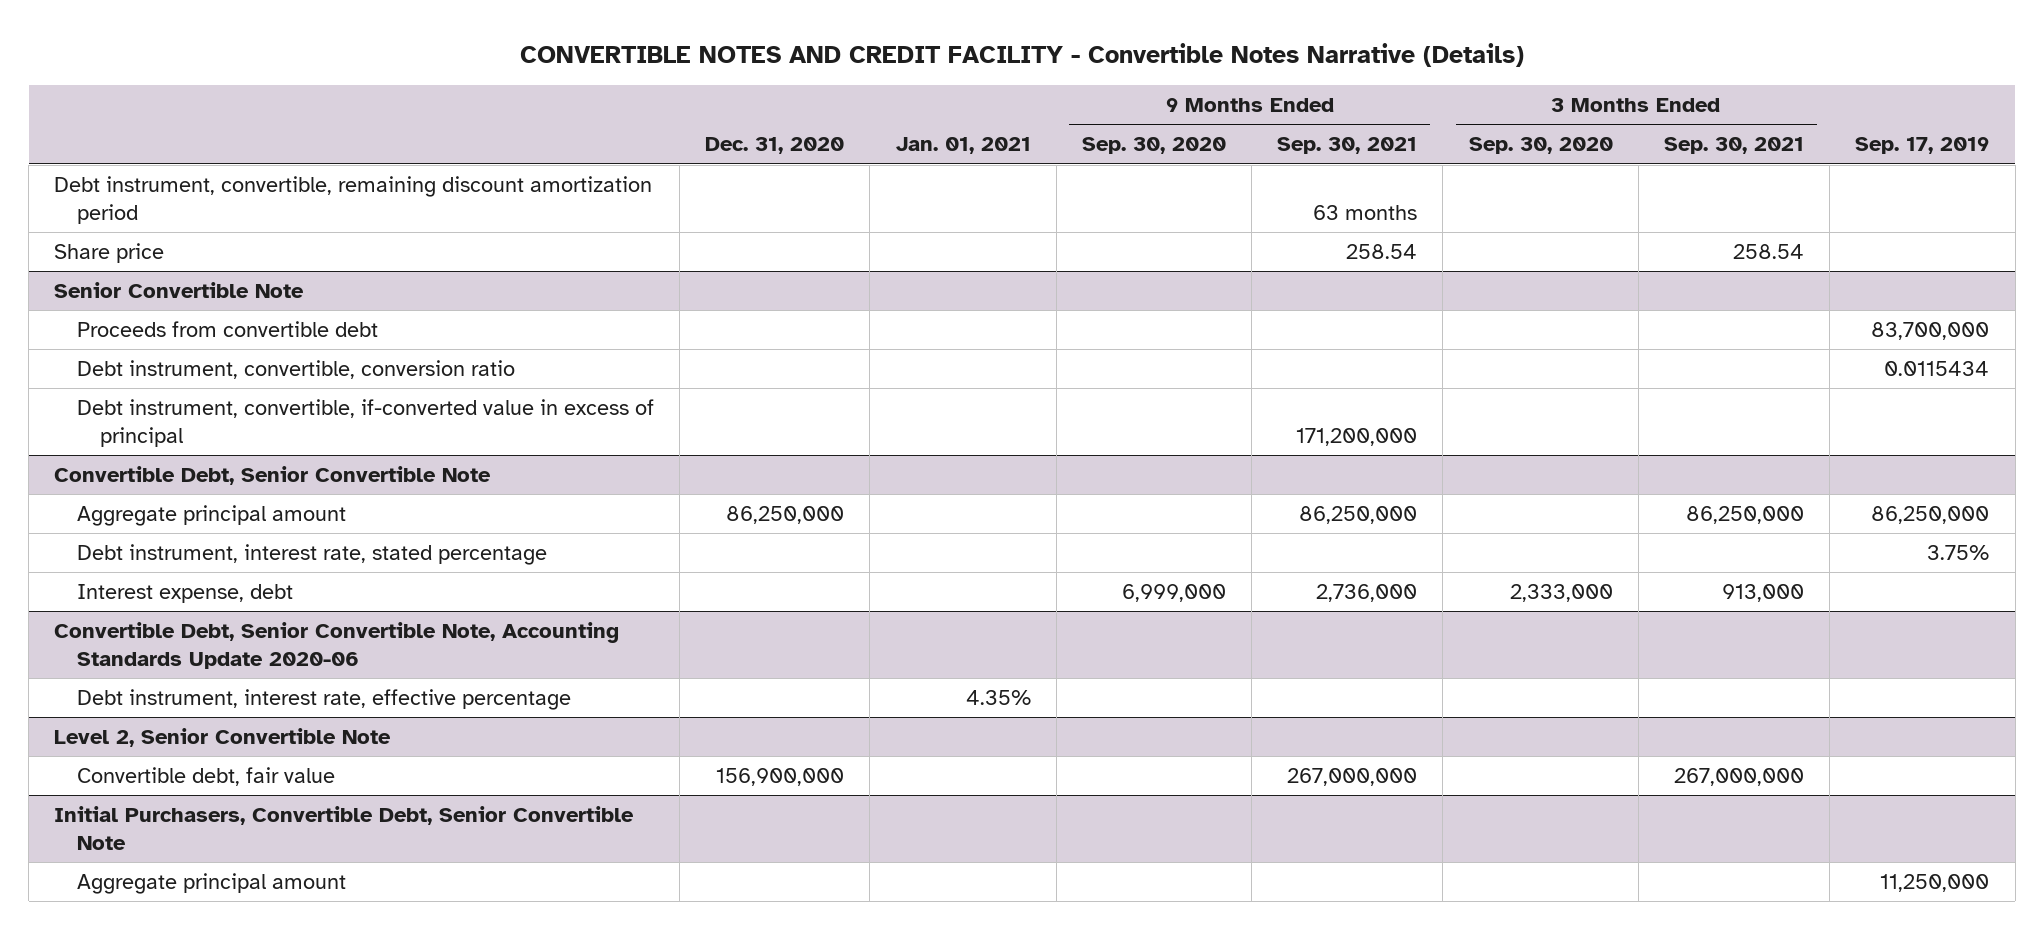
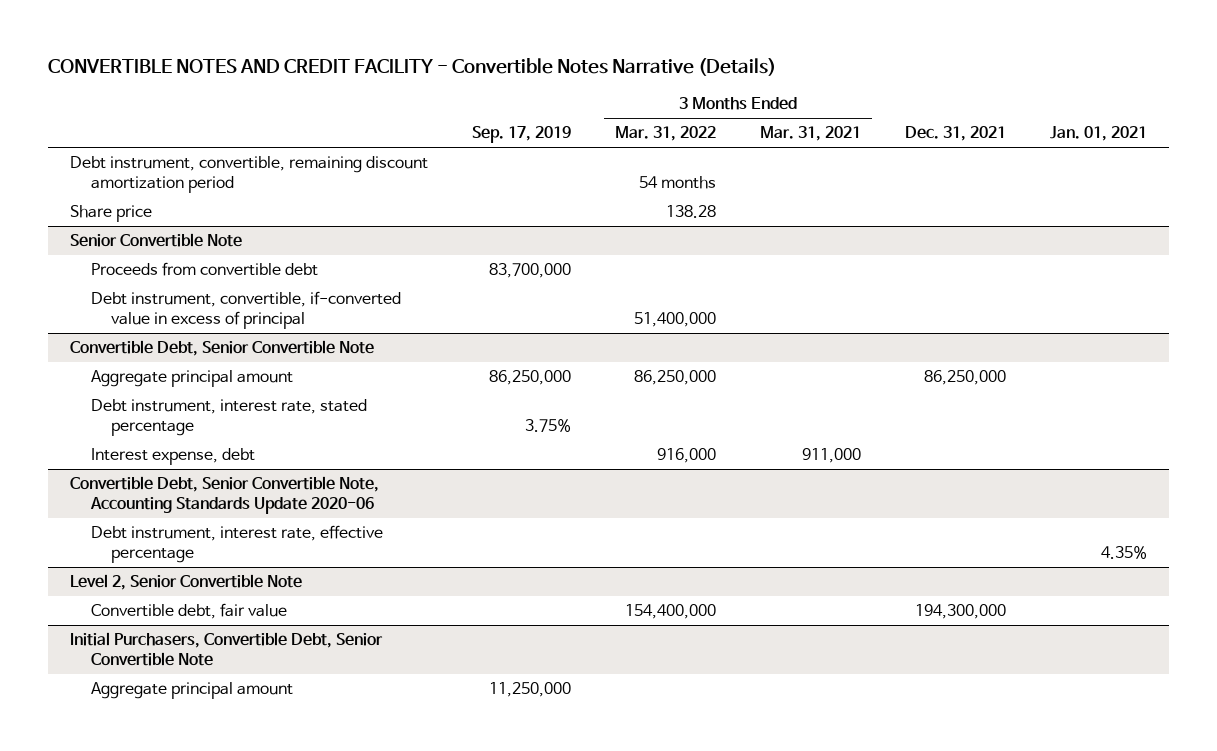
- | Dec. 31, 2020 | Jan. 01, 2021 | 9 Months Ended Sep. 30, 2020 | 9 Months Ended Sep. 30, 2021 | 3 Months Ended Sep. 30, 2020 | 3 Months Ended Sep. 30, 2021 | Sep. 17, 2019
+ | Sep. 17, 2019 | 3 Months Ended Mar. 31, 2022 | 3 Months Ended Mar. 31, 2021 | Dec. 31, 2021 | Jan. 01, 2021
@ Senior Convertible Note
- Debt instrument, convertible, conversion ratio | | | | | | | 0.0115434

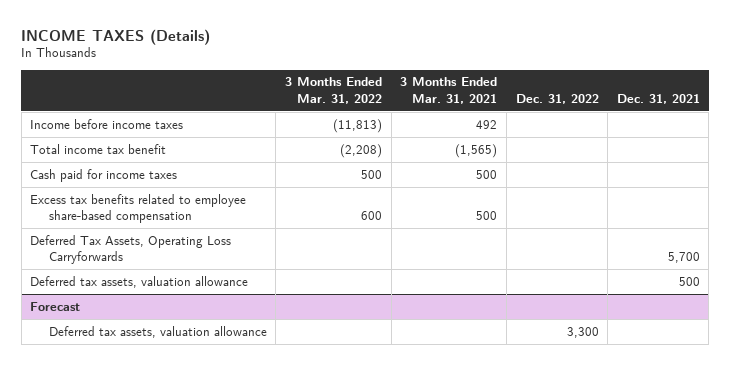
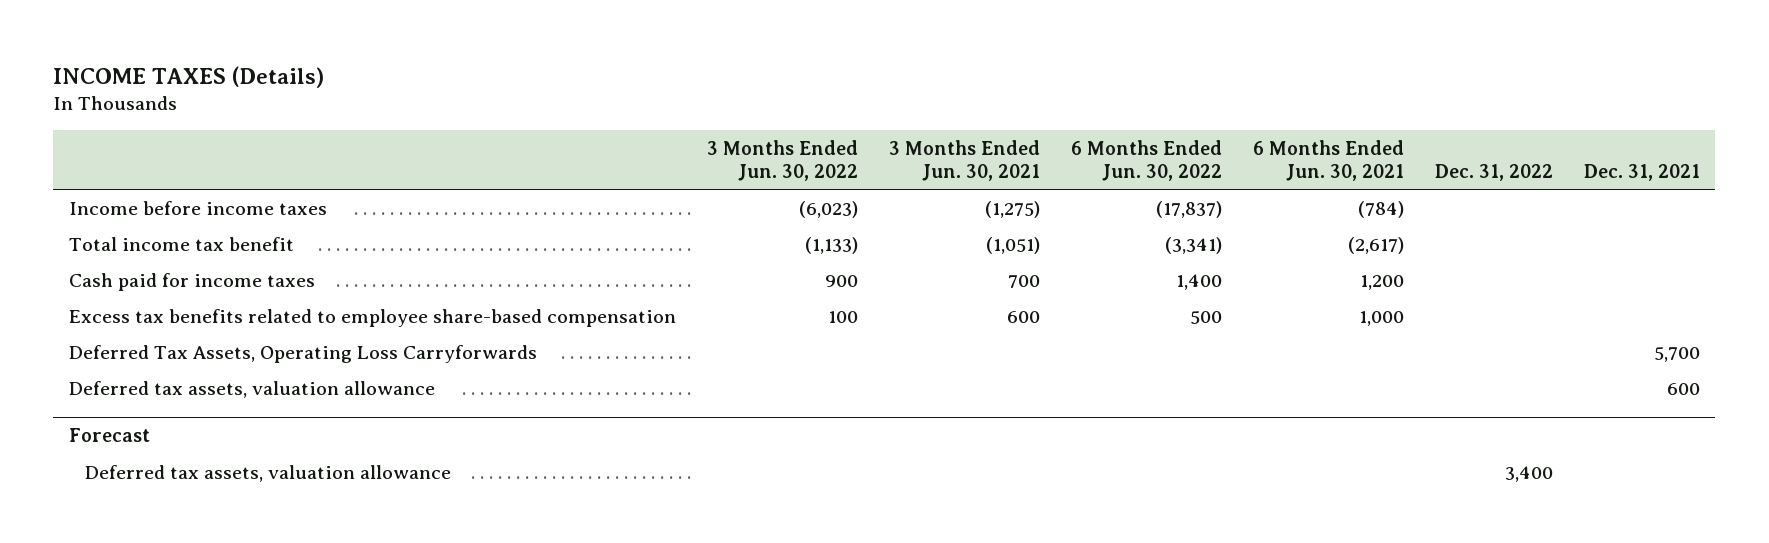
- | 3 Months Ended Mar. 31, 2022 | 3 Months Ended Mar. 31, 2021 | Dec. 31, 2022 | Dec. 31, 2021
+ | 3 Months Ended Jun. 30, 2022 | 3 Months Ended Jun. 30, 2021 | 6 Months Ended Jun. 30, 2022 | 6 Months Ended Jun. 30, 2021 | Dec. 31, 2022 | Dec. 31, 2021
- Deferred tax assets, valuation allowance | | | | 500
+ Deferred tax assets, valuation allowance | | | | | | 600
@ Forecast
- Deferred tax assets, valuation allowance | | | 3,300 |
+ Deferred tax assets, valuation allowance | | | | | 3,400 |

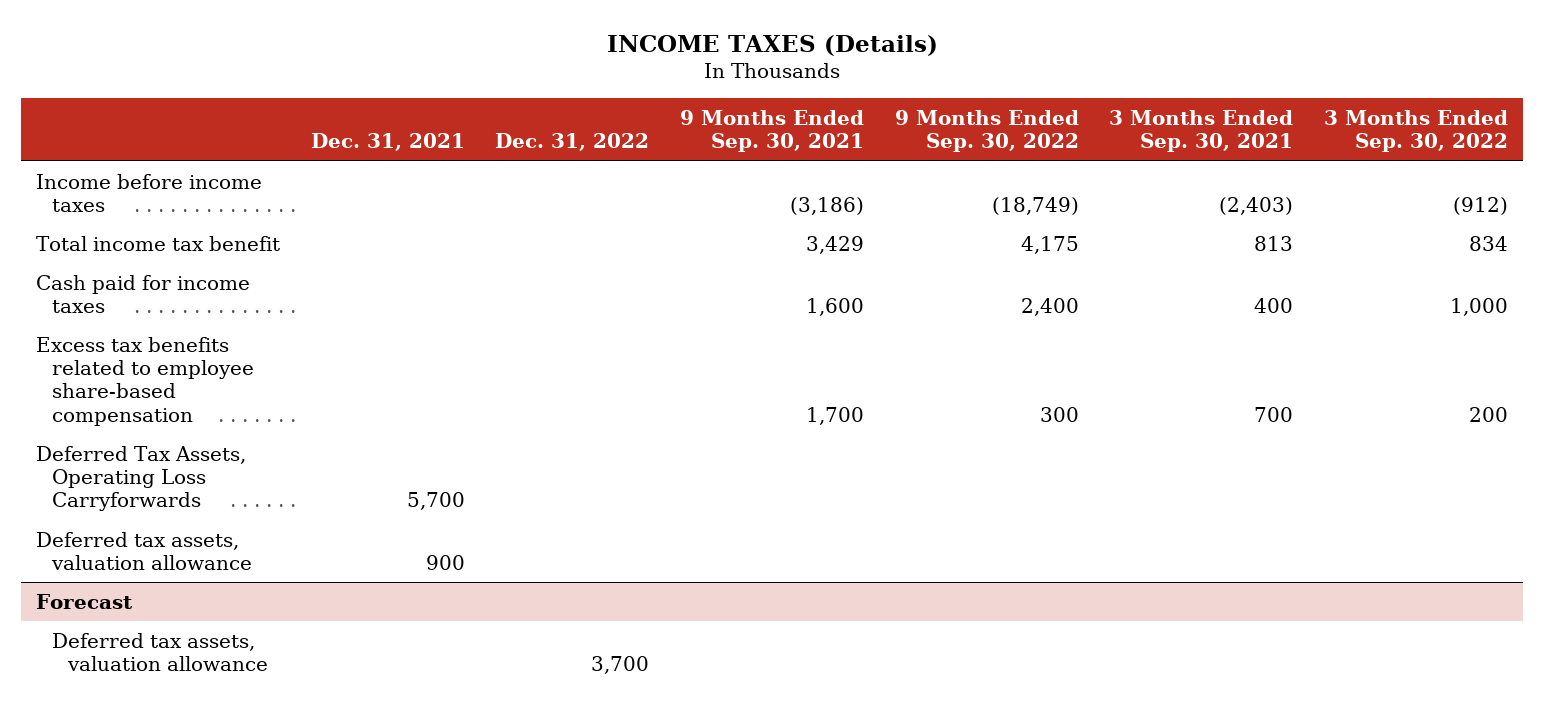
- | 3 Months Ended Jun. 30, 2022 | 3 Months Ended Jun. 30, 2021 | 6 Months Ended Jun. 30, 2022 | 6 Months Ended Jun. 30, 2021 | Dec. 31, 2022 | Dec. 31, 2021
+ | Dec. 31, 2021 | Dec. 31, 2022 | 9 Months Ended Sep. 30, 2021 | 9 Months Ended Sep. 30, 2022 | 3 Months Ended Sep. 30, 2021 | 3 Months Ended Sep. 30, 2022
- Deferred tax assets, valuation allowance | | | | | | 600
+ Deferred tax assets, valuation allowance | 900 | | | | |
@ Forecast
- Deferred tax assets, valuation allowance | | | | | 3,400 |
+ Deferred tax assets, valuation allowance | | 3,700 | | | |

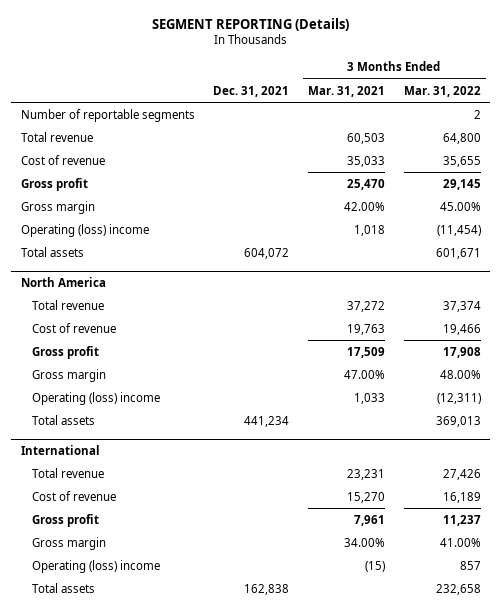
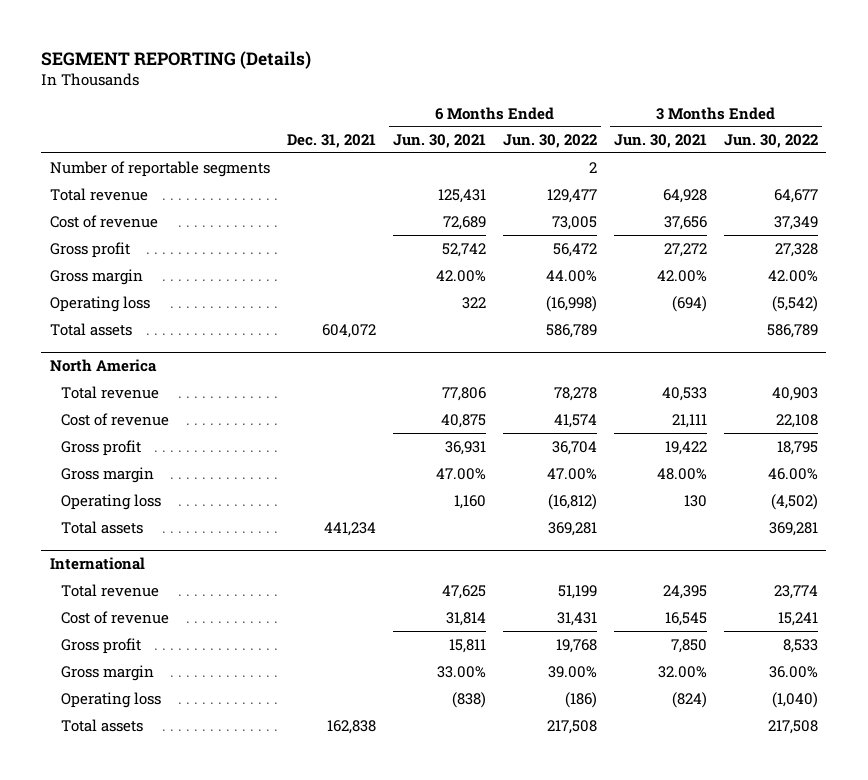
- | Dec. 31, 2021 | 3 Months Ended Mar. 31, 2021 | 3 Months Ended Mar. 31, 2022
+ | Dec. 31, 2021 | 6 Months Ended Jun. 30, 2021 | 6 Months Ended Jun. 30, 2022 | 3 Months Ended Jun. 30, 2021 | 3 Months Ended Jun. 30, 2022
- Operating (loss) income | | 1,018 | (11,454)
+ Operating loss | | 322 | (16,998) | (694) | (5,542)
@ North America
- Operating (loss) income | | 1,033 | (12,311)
+ Operating loss | | 1,160 | (16,812) | 130 | (4,502)
@ International
- Operating (loss) income | | (15) | 857
+ Operating loss | | (838) | (186) | (824) | (1,040)

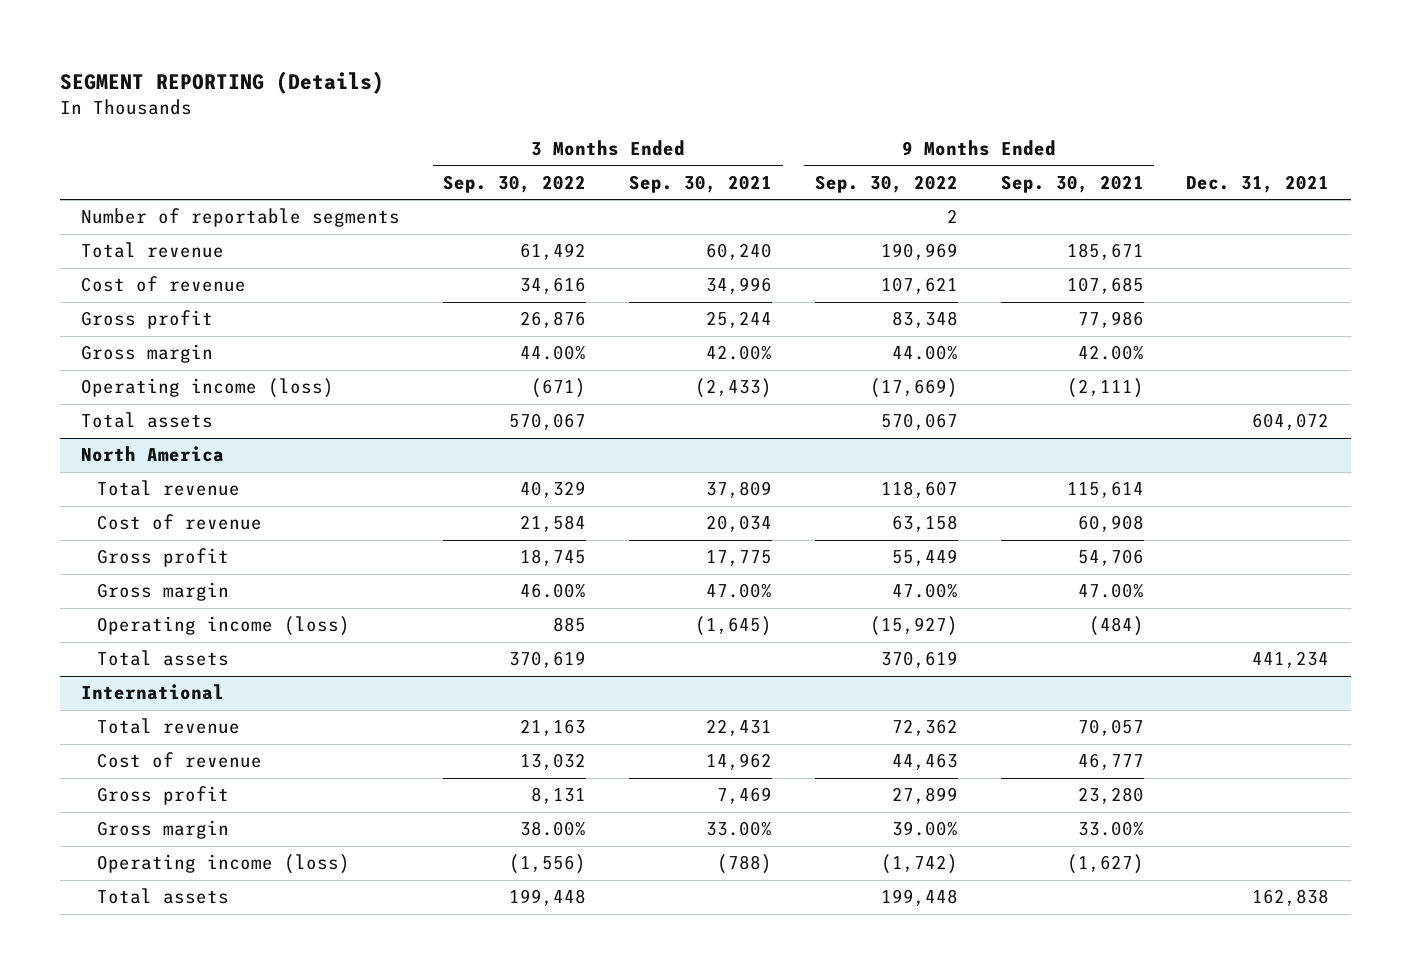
- | Dec. 31, 2021 | 6 Months Ended Jun. 30, 2021 | 6 Months Ended Jun. 30, 2022 | 3 Months Ended Jun. 30, 2021 | 3 Months Ended Jun. 30, 2022
+ | 3 Months Ended Sep. 30, 2022 | 3 Months Ended Sep. 30, 2021 | 9 Months Ended Sep. 30, 2022 | 9 Months Ended Sep. 30, 2021 | Dec. 31, 2021
- Operating loss | | 322 | (16,998) | (694) | (5,542)
+ Operating income (loss) | (671) | (2,433) | (17,669) | (2,111) |
@ North America
- Operating loss | | 1,160 | (16,812) | 130 | (4,502)
+ Operating income (loss) | 885 | (1,645) | (15,927) | (484) |
@ International
- Operating loss | | (838) | (186) | (824) | (1,040)
+ Operating income (loss) | (1,556) | (788) | (1,742) | (1,627) |

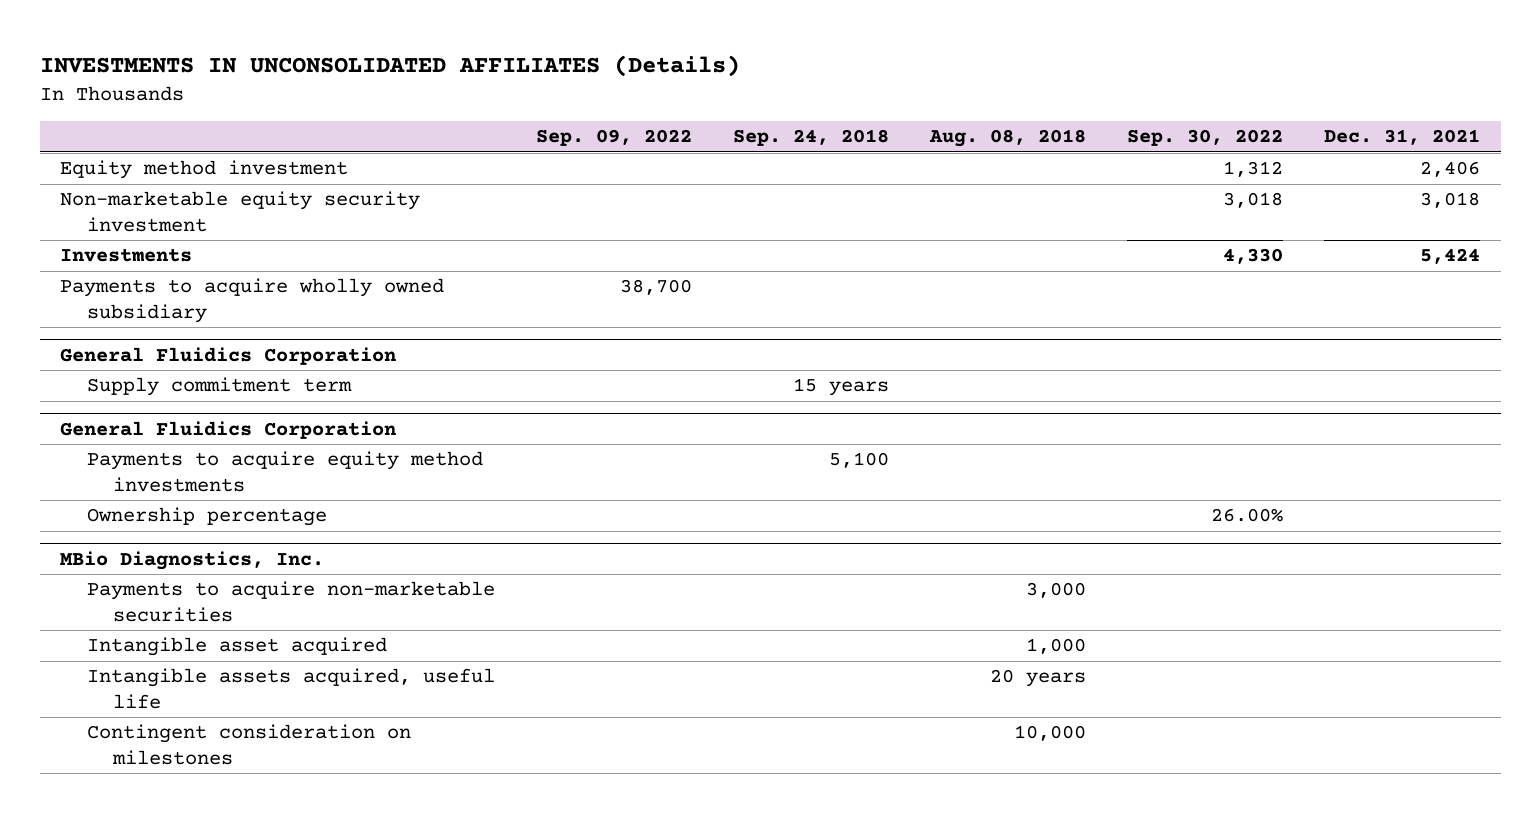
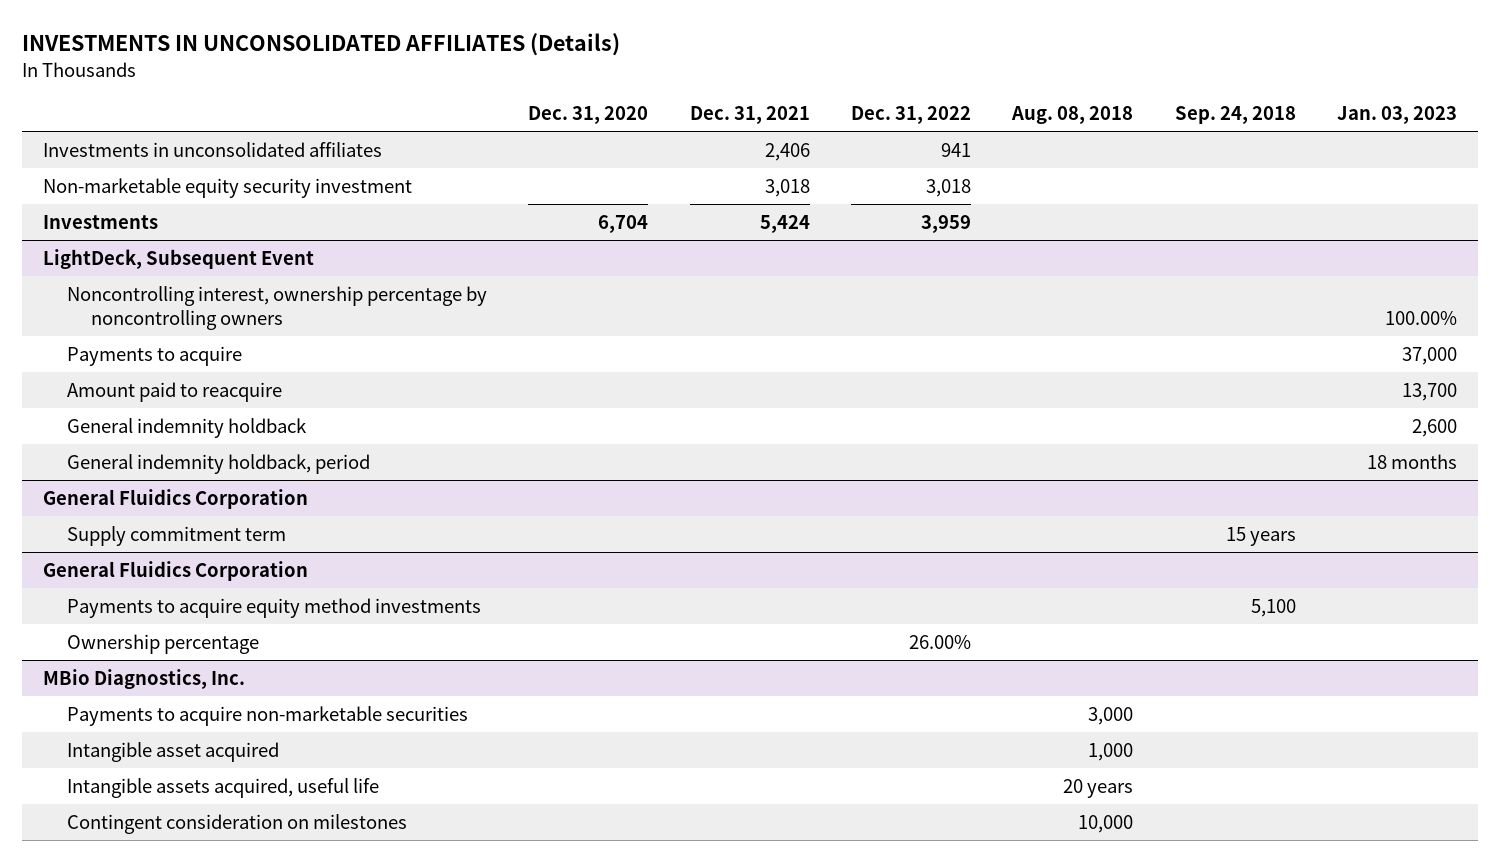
- | Sep. 09, 2022 | Sep. 24, 2018 | Aug. 08, 2018 | Sep. 30, 2022 | Dec. 31, 2021
+ | Dec. 31, 2020 | Dec. 31, 2021 | Dec. 31, 2022 | Aug. 08, 2018 | Sep. 24, 2018 | Jan. 03, 2023
- Equity method investment | | | | 1,312 | 2,406
+ Investments in unconsolidated affiliates | | 2,406 | 941 | | |
- Payments to acquire wholly owned subsidiary | 38,700 | | | |
+ LightDeck, Subsequent Event
+ Noncontrolling interest, ownership percentage by noncontrolling owners | | | | | | 100.00%
+ Payments to acquire | | | | | | 37,000
+ Amount paid to reacquire | | | | | | 13,700
+ General indemnity holdback | | | | | | 2,600
+ General indemnity holdback, period | | | | | | 18 months

